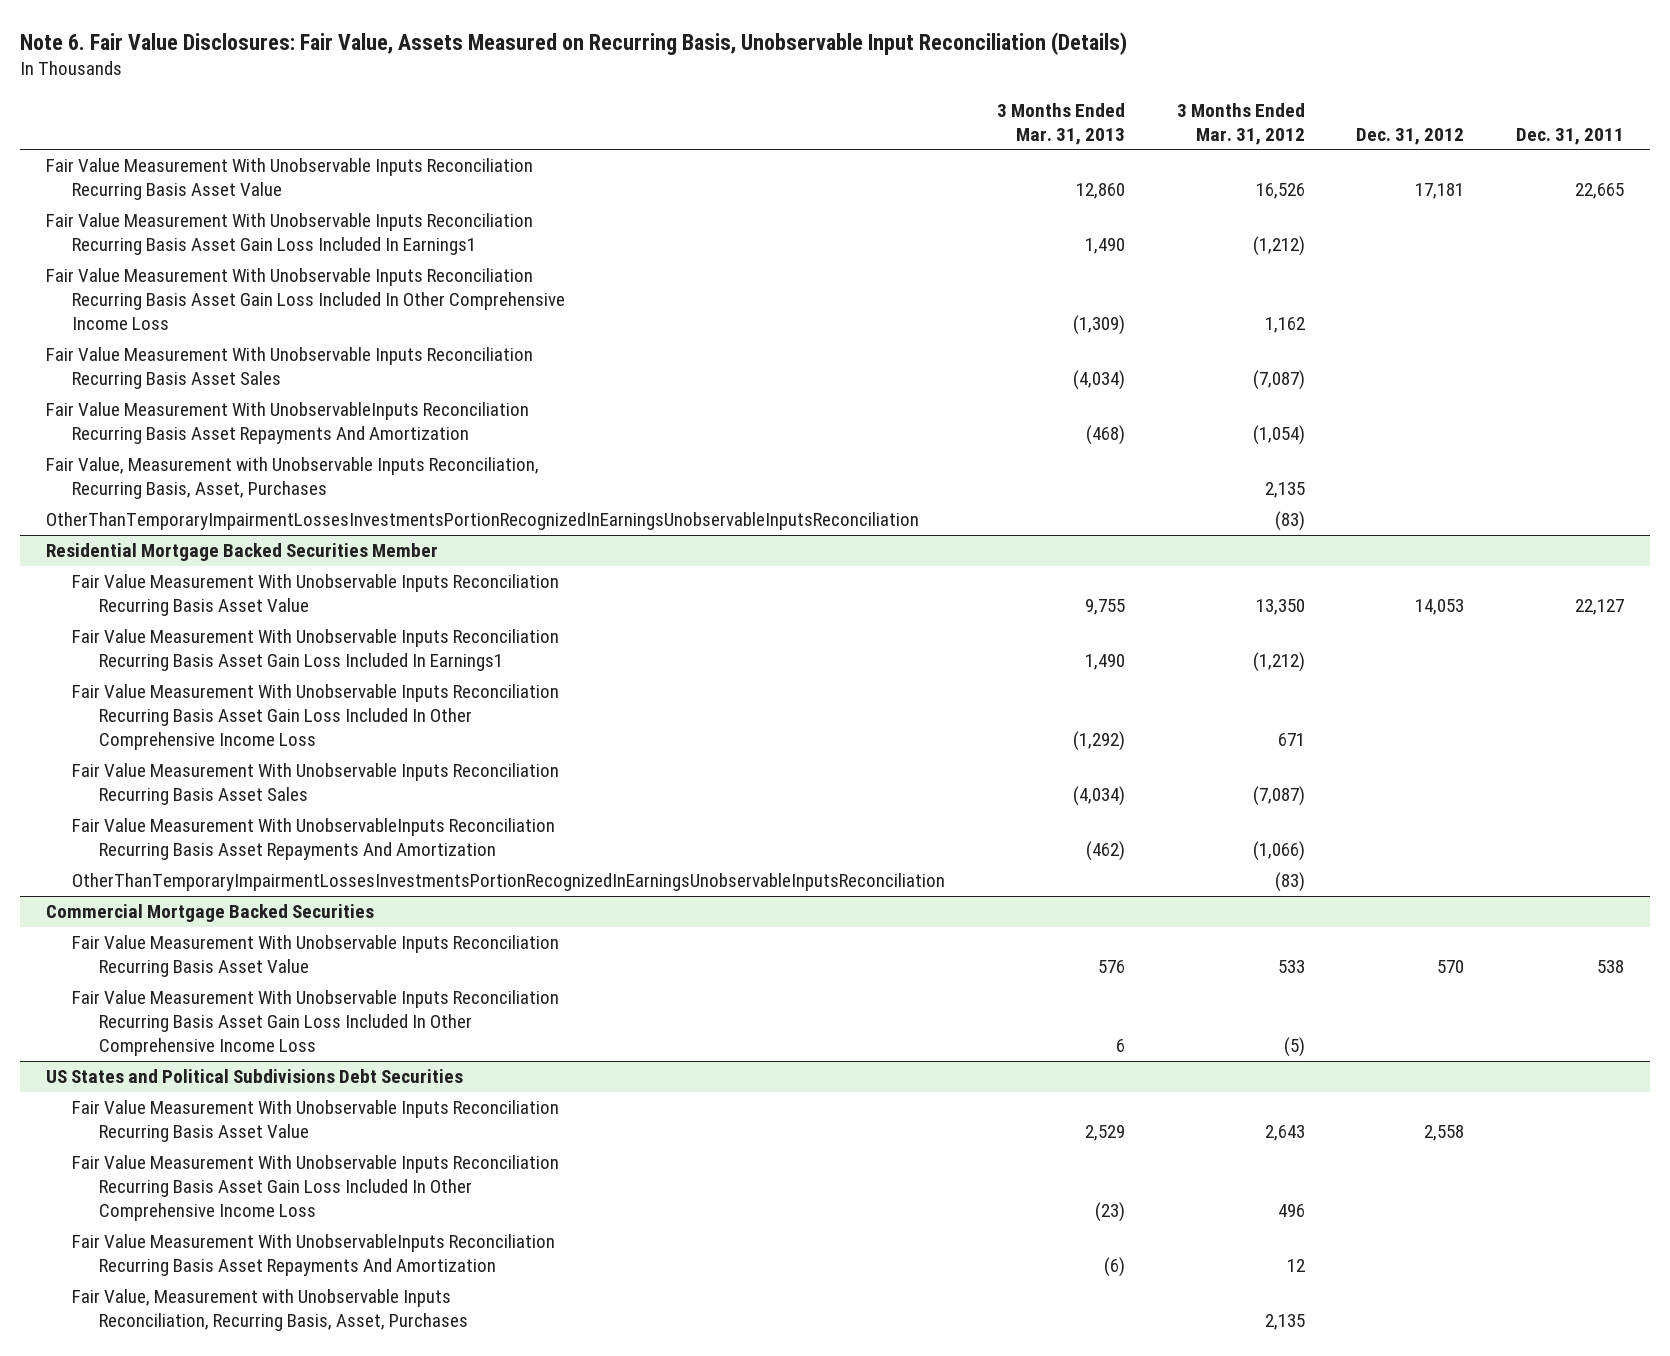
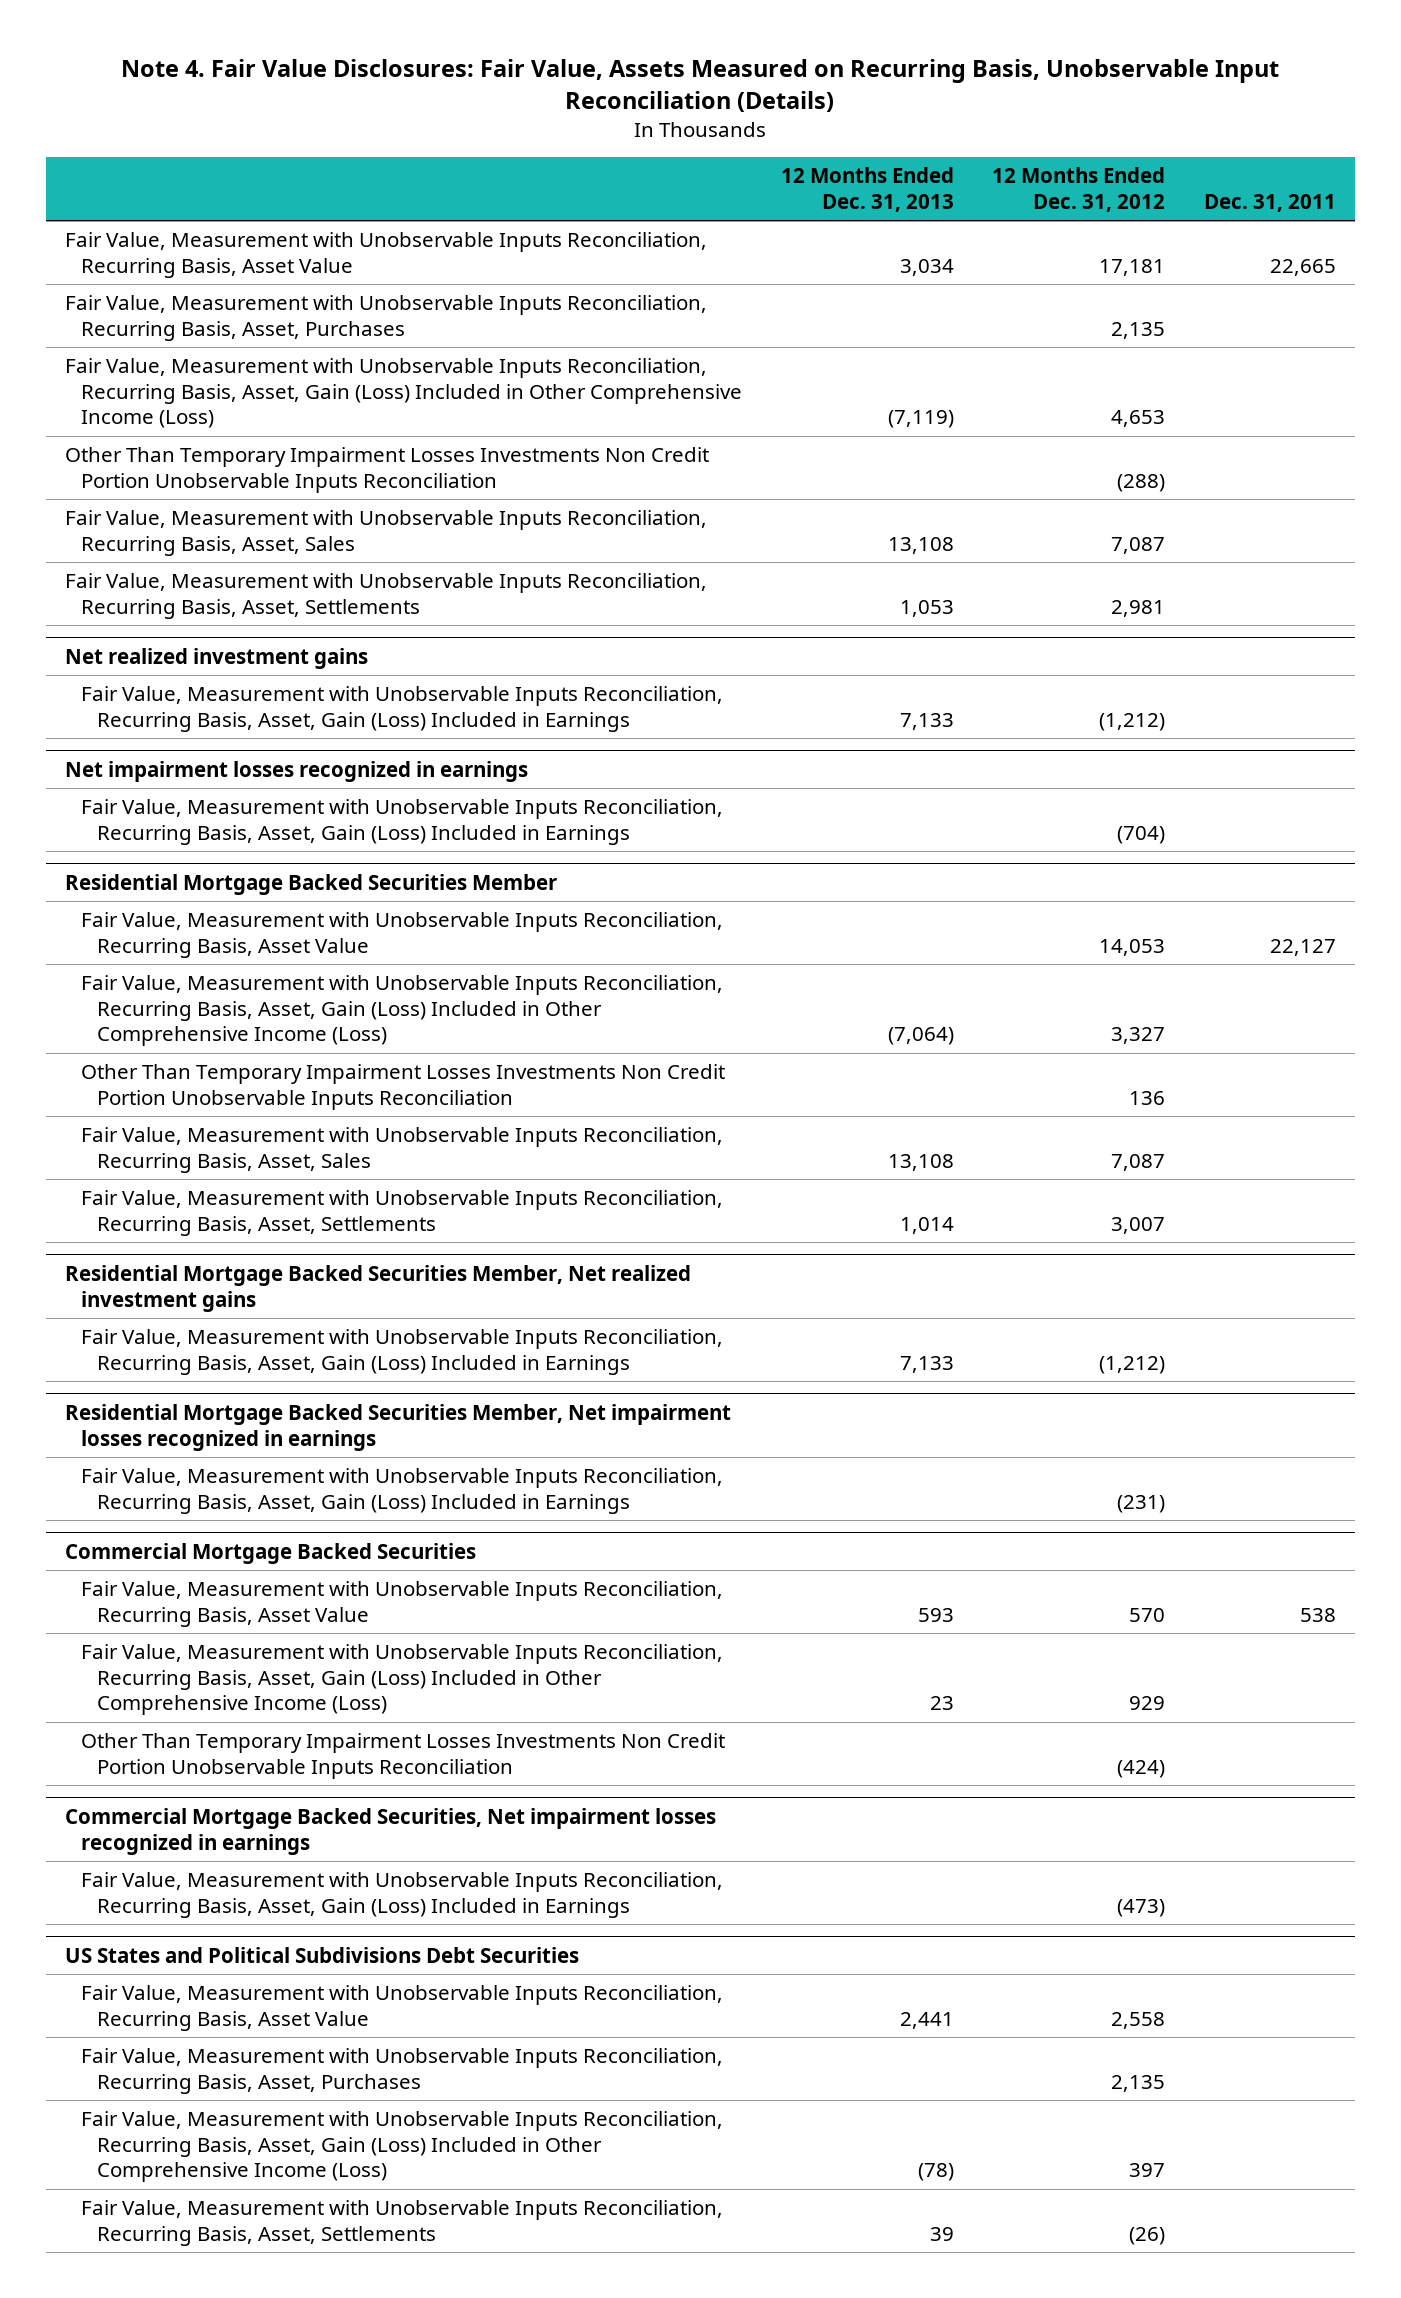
- Note 6. Fair Value Disclosures: Fair Value, Assets Measured on Recurring Basis, Unobservable Input Reconciliation (Details)
+ Note 4. Fair Value Disclosures: Fair Value, Assets Measured on Recurring Basis, Unobservable Input Reconciliation (Details)
- | 3 Months Ended Mar. 31, 2013 | 3 Months Ended Mar. 31, 2012 | Dec. 31, 2012 | Dec. 31, 2011
+ | 12 Months Ended Dec. 31, 2013 | 12 Months Ended Dec. 31, 2012 | Dec. 31, 2011
- Fair Value Measurement With Unobservable Inputs Reconciliation Recurring Basis Asset Value | 12,860 | 16,526 | 17,181 | 22,665
- Fair Value Measurement With Unobservable Inputs Reconciliation Recurring Basis Asset Gain Loss Included In Earnings1 | 1,490 | (1,212) | |
- Fair Value Measurement With Unobservable Inputs Reconciliation Recurring Basis Asset Gain Loss Included In Other Comprehensive Income Loss | (1,309) | 1,162 | |
- Fair Value Measurement With Unobservable Inputs Reconciliation Recurring Basis Asset Sales | (4,034) | (7,087) | |
- Fair Value Measurement With UnobservableInputs Reconciliation Recurring Basis Asset Repayments And Amortization | (468) | (1,054) | |
+ Fair Value, Measurement with Unobservable Inputs Reconciliation, Recurring Basis, Asset Value | 3,034 | 17,181 | 22,665
- OtherThanTemporaryImpairmentLossesInvestmentsPortionRecognizedInEarningsUnobservableInputsReconciliation | | (83) | |
+ Fair Value, Measurement with Unobservable Inputs Reconciliation, Recurring Basis, Asset, Gain (Loss) Included in Other Comprehensive Income (Loss) | (7,119) | 4,653 |
+ Other Than Temporary Impairment Losses Investments Non Credit Portion Unobservable Inputs Reconciliation | | (288) |
+ Fair Value, Measurement with Unobservable Inputs Reconciliation, Recurring Basis, Asset, Sales | 13,108 | 7,087 |
+ Fair Value, Measurement with Unobservable Inputs Reconciliation, Recurring Basis, Asset, Settlements | 1,053 | 2,981 |
+ Net realized investment gains
+ Fair Value, Measurement with Unobservable Inputs Reconciliation, Recurring Basis, Asset, Gain (Loss) Included in Earnings | 7,133 | (1,212) |
+ Net impairment losses recognized in earnings
+ Fair Value, Measurement with Unobservable Inputs Reconciliation, Recurring Basis, Asset, Gain (Loss) Included in Earnings | | (704) |
@ Residential Mortgage Backed Securities Member
- Fair Value Measurement With Unobservable Inputs Reconciliation Recurring Basis Asset Value | 9,755 | 13,350 | 14,053 | 22,127
- Fair Value Measurement With Unobservable Inputs Reconciliation Recurring Basis Asset Gain Loss Included In Earnings1 | 1,490 | (1,212) | |
- Fair Value Measurement With Unobservable Inputs Reconciliation Recurring Basis Asset Gain Loss Included In Other Comprehensive Income Loss | (1,292) | 671 | |
- Fair Value Measurement With Unobservable Inputs Reconciliation Recurring Basis Asset Sales | (4,034) | (7,087) | |
- Fair Value Measurement With UnobservableInputs Reconciliation Recurring Basis Asset Repayments And Amortization | (462) | (1,066) | |
- OtherThanTemporaryImpairmentLossesInvestmentsPortionRecognizedInEarningsUnobservableInputsReconciliation | | (83) | |
+ Fair Value, Measurement with Unobservable Inputs Reconciliation, Recurring Basis, Asset Value | | 14,053 | 22,127
+ Fair Value, Measurement with Unobservable Inputs Reconciliation, Recurring Basis, Asset, Gain (Loss) Included in Other Comprehensive Income (Loss) | (7,064) | 3,327 |
+ Other Than Temporary Impairment Losses Investments Non Credit Portion Unobservable Inputs Reconciliation | | 136 |
+ Fair Value, Measurement with Unobservable Inputs Reconciliation, Recurring Basis, Asset, Sales | 13,108 | 7,087 |
+ Fair Value, Measurement with Unobservable Inputs Reconciliation, Recurring Basis, Asset, Settlements | 1,014 | 3,007 |
+ Residential Mortgage Backed Securities Member, Net realized investment gains
+ Fair Value, Measurement with Unobservable Inputs Reconciliation, Recurring Basis, Asset, Gain (Loss) Included in Earnings | 7,133 | (1,212) |
+ Residential Mortgage Backed Securities Member, Net impairment losses recognized in earnings
+ Fair Value, Measurement with Unobservable Inputs Reconciliation, Recurring Basis, Asset, Gain (Loss) Included in Earnings | | (231) |
@ Commercial Mortgage Backed Securities
- Fair Value Measurement With Unobservable Inputs Reconciliation Recurring Basis Asset Value | 576 | 533 | 570 | 538
- Fair Value Measurement With Unobservable Inputs Reconciliation Recurring Basis Asset Gain Loss Included In Other Comprehensive Income Loss | 6 | (5) | |
+ Fair Value, Measurement with Unobservable Inputs Reconciliation, Recurring Basis, Asset Value | 593 | 570 | 538
+ Fair Value, Measurement with Unobservable Inputs Reconciliation, Recurring Basis, Asset, Gain (Loss) Included in Other Comprehensive Income (Loss) | 23 | 929 |
+ Other Than Temporary Impairment Losses Investments Non Credit Portion Unobservable Inputs Reconciliation | | (424) |
+ Commercial Mortgage Backed Securities, Net impairment losses recognized in earnings
+ Fair Value, Measurement with Unobservable Inputs Reconciliation, Recurring Basis, Asset, Gain (Loss) Included in Earnings | | (473) |
@ US States and Political Subdivisions Debt Securities
- Fair Value Measurement With Unobservable Inputs Reconciliation Recurring Basis Asset Value | 2,529 | 2,643 | 2,558 |
- Fair Value Measurement With Unobservable Inputs Reconciliation Recurring Basis Asset Gain Loss Included In Other Comprehensive Income Loss | (23) | 496 | |
- Fair Value Measurement With UnobservableInputs Reconciliation Recurring Basis Asset Repayments And Amortization | (6) | 12 | |
+ Fair Value, Measurement with Unobservable Inputs Reconciliation, Recurring Basis, Asset Value | 2,441 | 2,558 |
+ Fair Value, Measurement with Unobservable Inputs Reconciliation, Recurring Basis, Asset, Gain (Loss) Included in Other Comprehensive Income (Loss) | (78) | 397 |
+ Fair Value, Measurement with Unobservable Inputs Reconciliation, Recurring Basis, Asset, Settlements | 39 | (26) |

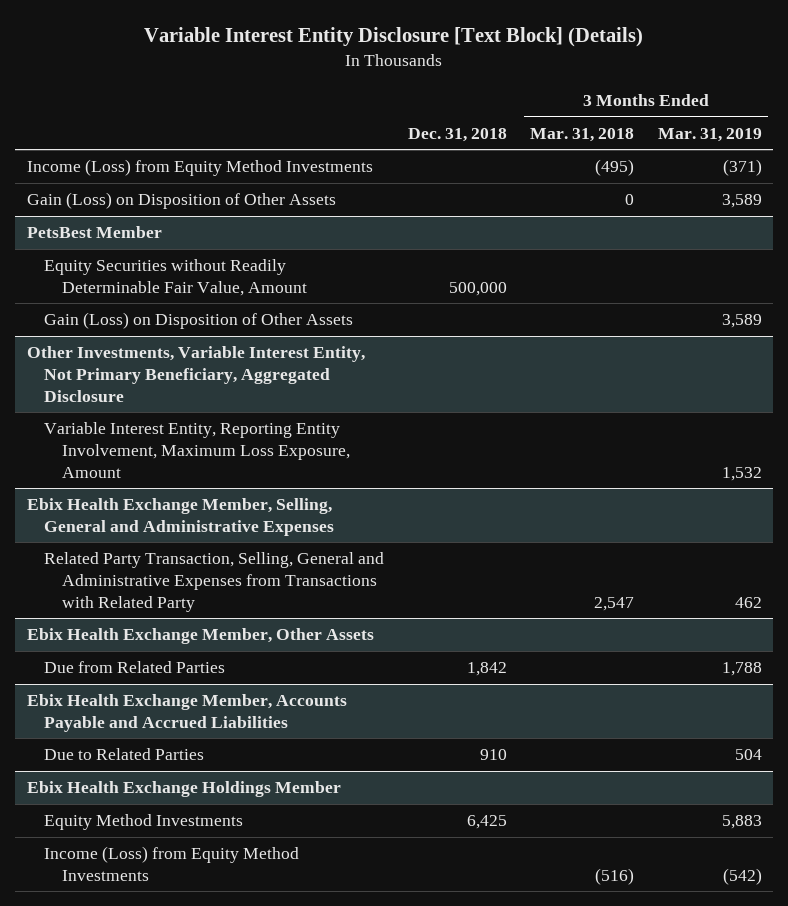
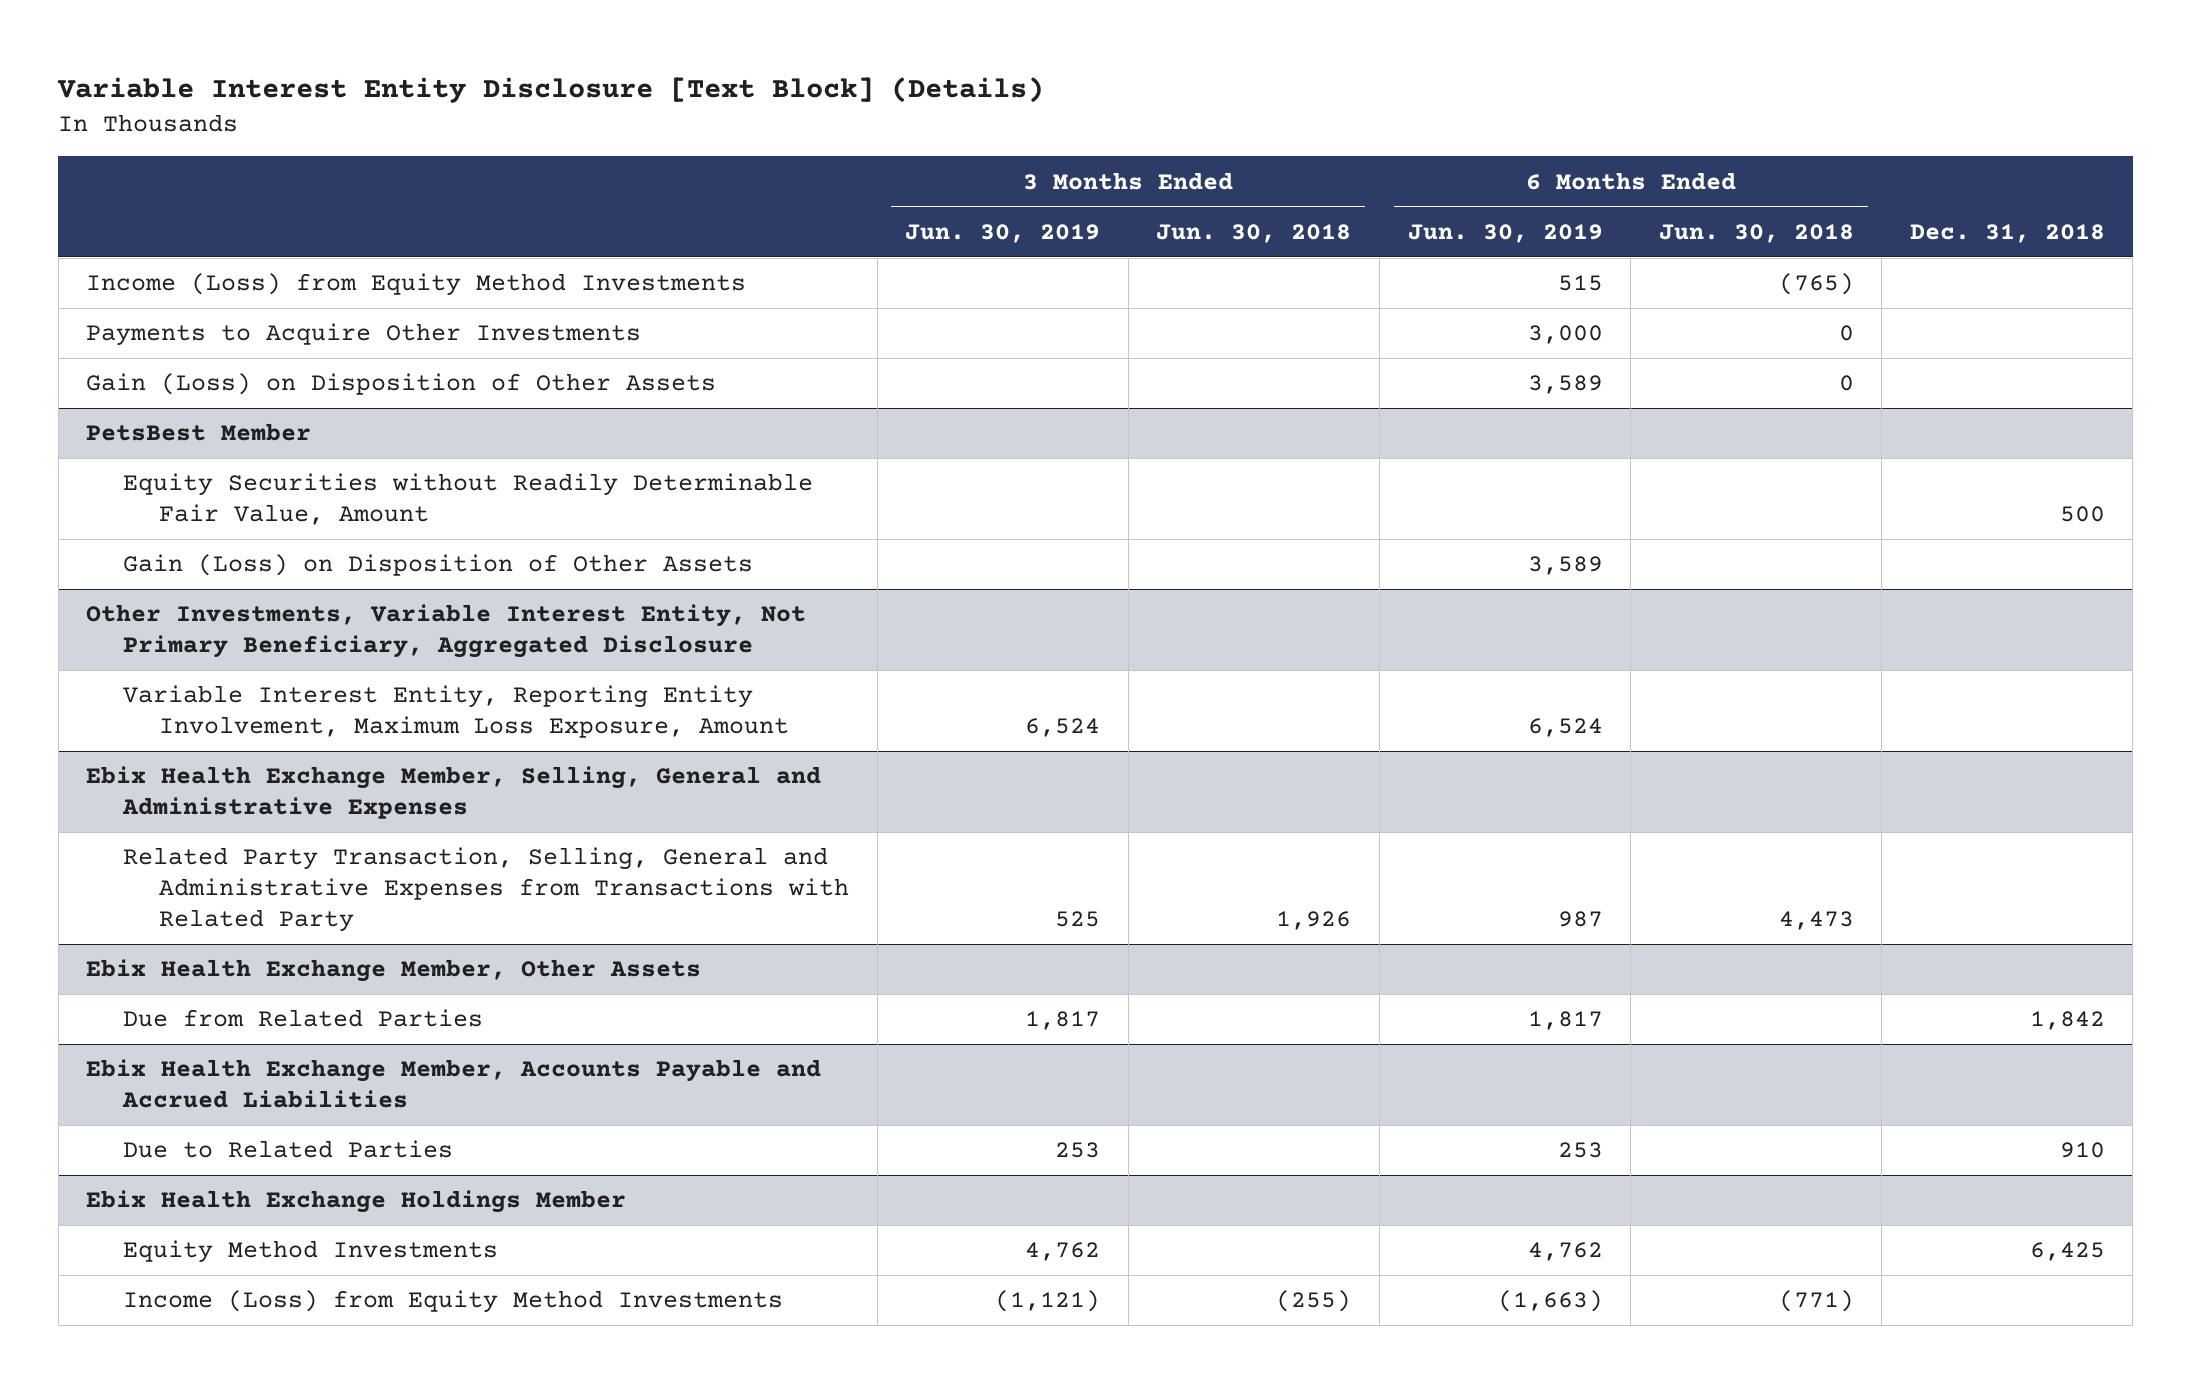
- | Dec. 31, 2018 | 3 Months Ended Mar. 31, 2018 | 3 Months Ended Mar. 31, 2019
+ | 3 Months Ended Jun. 30, 2019 | 3 Months Ended Jun. 30, 2018 | 6 Months Ended Jun. 30, 2019 | 6 Months Ended Jun. 30, 2018 | Dec. 31, 2018
+ Payments to Acquire Other Investments | | | 3,000 | 0 |
@ PetsBest Member
- Equity Securities without Readily Determinable Fair Value, Amount | 500,000 | |
+ Equity Securities without Readily Determinable Fair Value, Amount | | | | | 500

